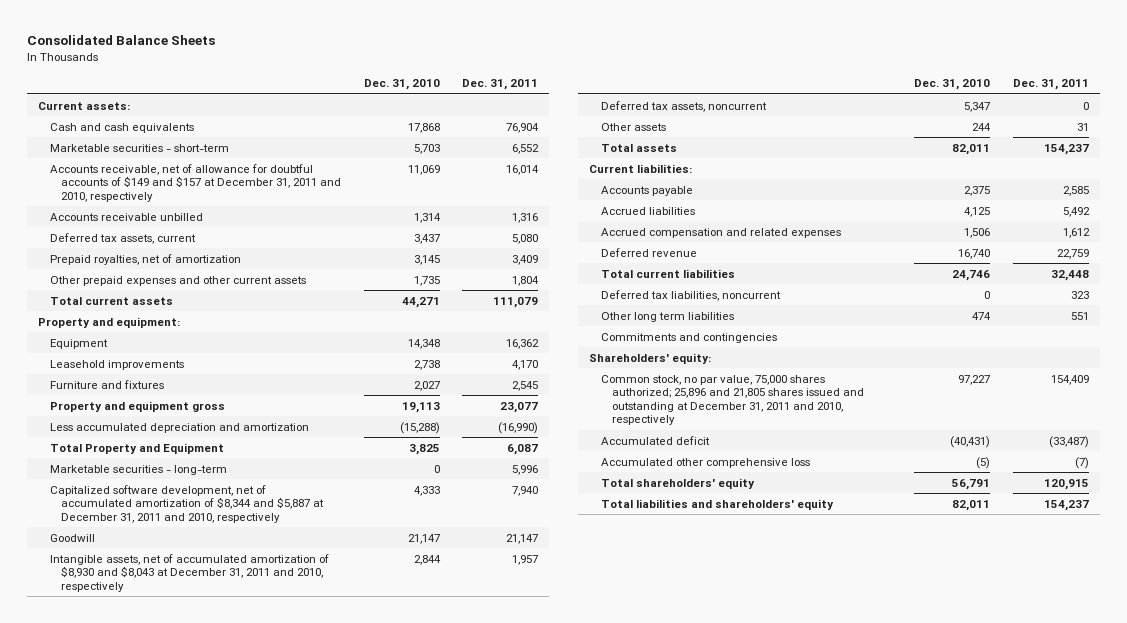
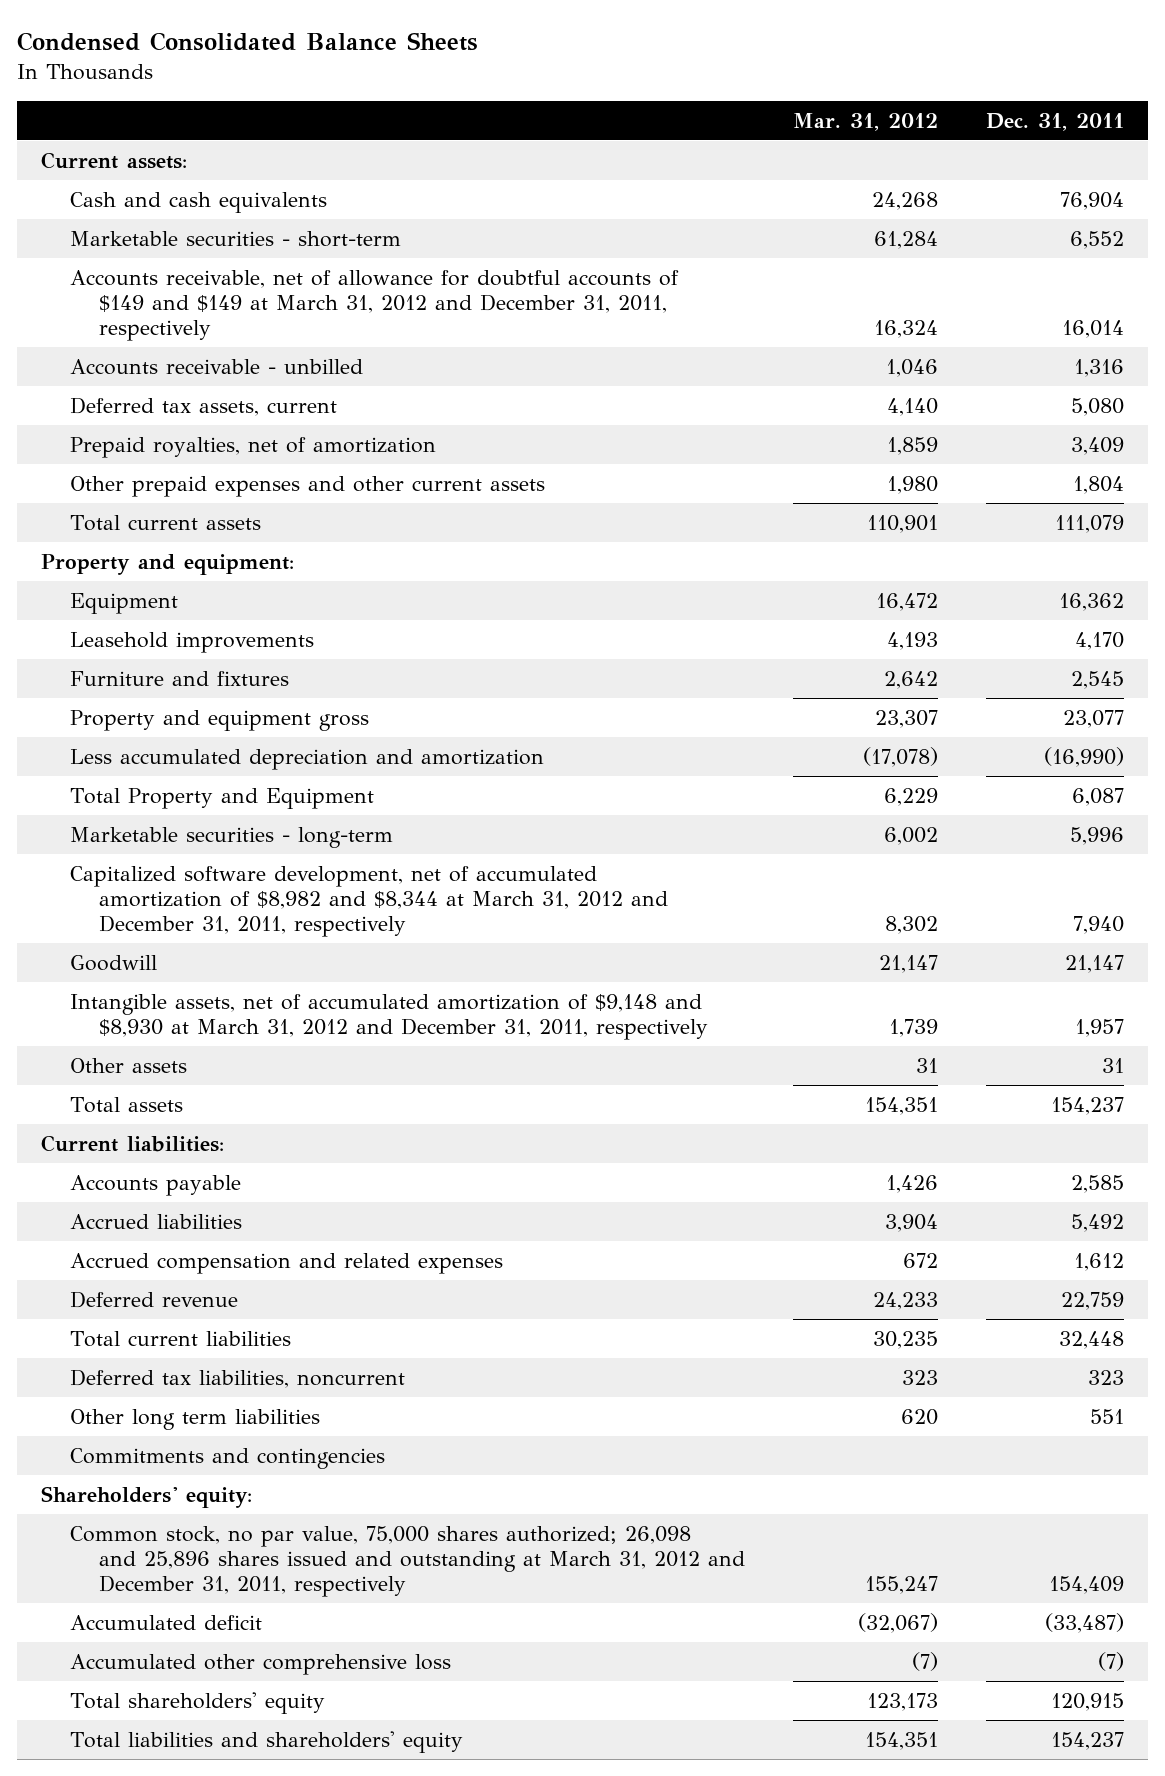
- Consolidated Balance Sheets
+ Condensed Consolidated Balance Sheets
- | Dec. 31, 2010 | Dec. 31, 2011
+ | Mar. 31, 2012 | Dec. 31, 2011
- Accounts receivable, net of allowance for doubtful accounts of $149 and $157 at December 31, 2011 and 2010, respectively | 11,069 | 16,014
- Accounts receivable unbilled | 1,314 | 1,316
+ Accounts receivable, net of allowance for doubtful accounts of $149 and $149 at March 31, 2012 and December 31, 2011, respectively | 16,324 | 16,014
+ Accounts receivable - unbilled | 1,046 | 1,316
- Capitalized software development, net of accumulated amortization of $8,344 and $5,887 at December 31, 2011 and 2010, respectively | 4,333 | 7,940
+ Capitalized software development, net of accumulated amortization of $8,982 and $8,344 at March 31, 2012 and December 31, 2011, respectively | 8,302 | 7,940
- Intangible assets, net of accumulated amortization of $8,930 and $8,043 at December 31, 2011 and 2010, respectively | 2,844 | 1,957
- Deferred tax assets, noncurrent | 5,347 | 0
+ Intangible assets, net of accumulated amortization of $9,148 and $8,930 at March 31, 2012 and December 31, 2011, respectively | 1,739 | 1,957
- Common stock, no par value, 75,000 shares authorized; 25,896 and 21,805 shares issued and outstanding at December 31, 2011 and 2010, respectively | 97,227 | 154,409
+ Common stock, no par value, 75,000 shares authorized; 26,098 and 25,896 shares issued and outstanding at March 31, 2012 and December 31, 2011, respectively | 155,247 | 154,409

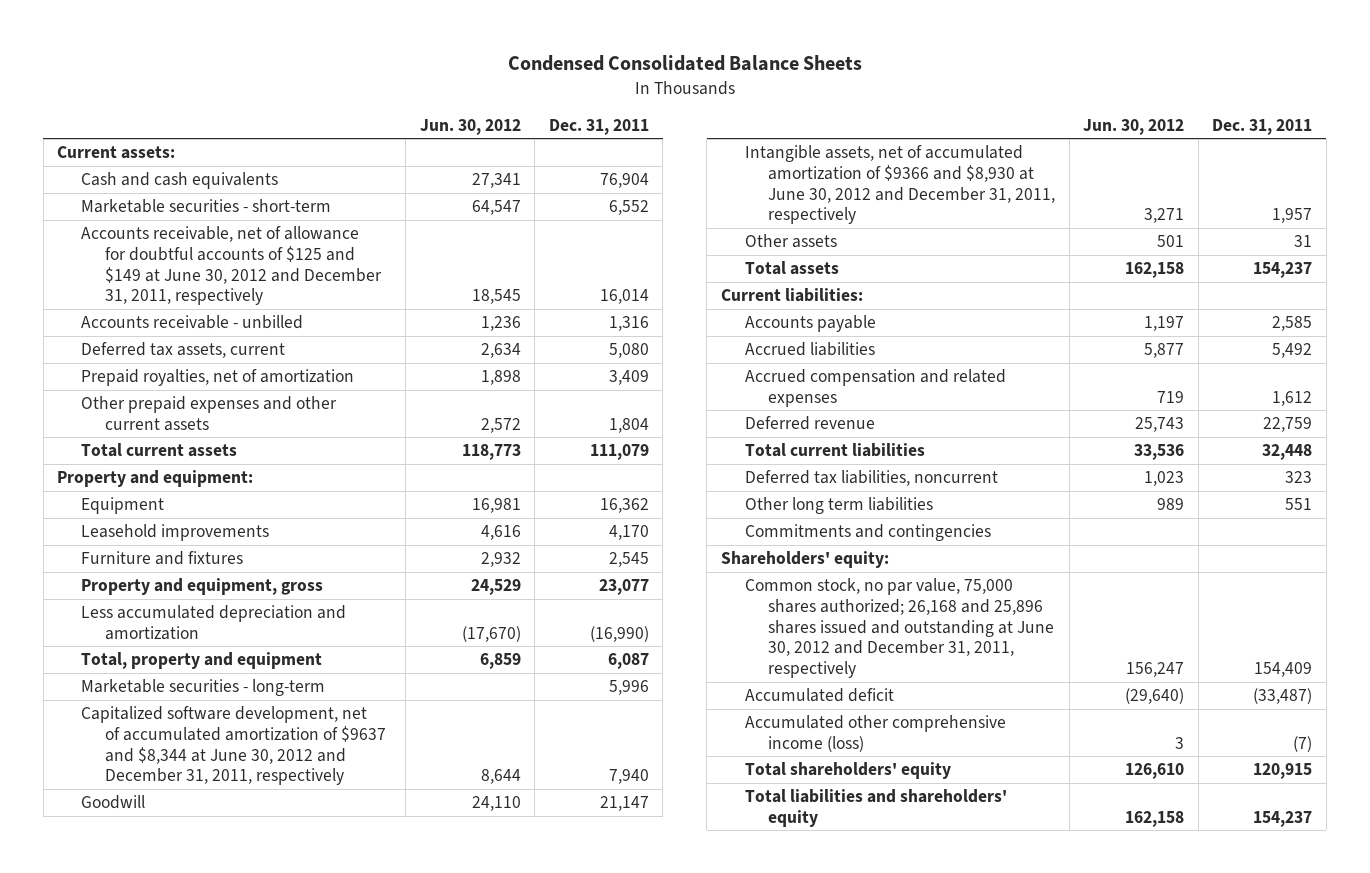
- | Mar. 31, 2012 | Dec. 31, 2011
+ | Jun. 30, 2012 | Dec. 31, 2011
- Accounts receivable, net of allowance for doubtful accounts of $149 and $149 at March 31, 2012 and December 31, 2011, respectively | 16,324 | 16,014
+ Accounts receivable, net of allowance for doubtful accounts of $125 and $149 at June 30, 2012 and December 31, 2011, respectively | 18,545 | 16,014
- Property and equipment gross | 23,307 | 23,077
+ Property and equipment, gross | 24,529 | 23,077
- Total Property and Equipment | 6,229 | 6,087
+ Total, property and equipment | 6,859 | 6,087
- Capitalized software development, net of accumulated amortization of $8,982 and $8,344 at March 31, 2012 and December 31, 2011, respectively | 8,302 | 7,940
+ Capitalized software development, net of accumulated amortization of $9637 and $8,344 at June 30, 2012 and December 31, 2011, respectively | 8,644 | 7,940
- Intangible assets, net of accumulated amortization of $9,148 and $8,930 at March 31, 2012 and December 31, 2011, respectively | 1,739 | 1,957
+ Intangible assets, net of accumulated amortization of $9366 and $8,930 at June 30, 2012 and December 31, 2011, respectively | 3,271 | 1,957
- Common stock, no par value, 75,000 shares authorized; 26,098 and 25,896 shares issued and outstanding at March 31, 2012 and December 31, 2011, respectively | 155,247 | 154,409
+ Common stock, no par value, 75,000 shares authorized; 26,168 and 25,896 shares issued and outstanding at June 30, 2012 and December 31, 2011, respectively | 156,247 | 154,409
- Accumulated other comprehensive loss | (7) | (7)
+ Accumulated other comprehensive income (loss) | 3 | (7)

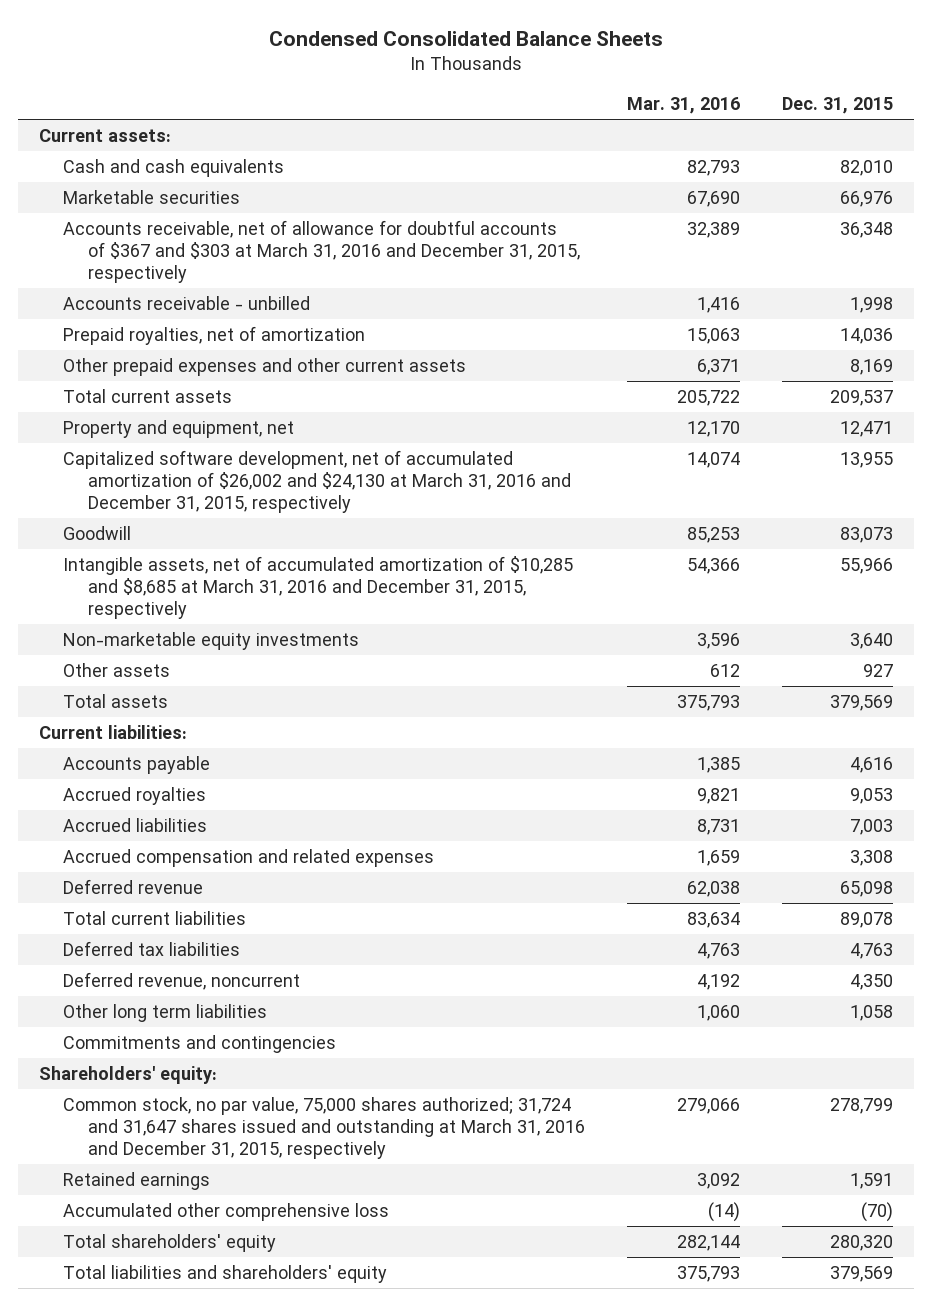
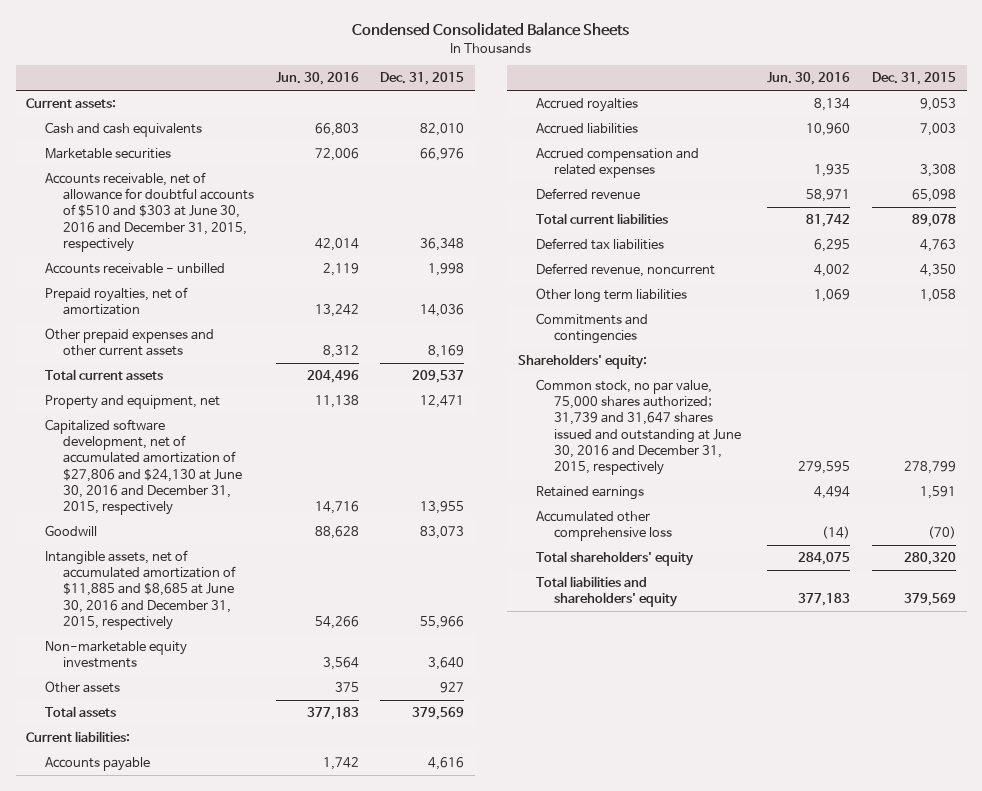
- | Mar. 31, 2016 | Dec. 31, 2015
+ | Jun. 30, 2016 | Dec. 31, 2015
- Accounts receivable, net of allowance for doubtful accounts of $367 and $303 at March 31, 2016 and December 31, 2015, respectively | 32,389 | 36,348
+ Accounts receivable, net of allowance for doubtful accounts of $510 and $303 at June 30, 2016 and December 31, 2015, respectively | 42,014 | 36,348
- Capitalized software development, net of accumulated amortization of $26,002 and $24,130 at March 31, 2016 and December 31, 2015, respectively | 14,074 | 13,955
+ Capitalized software development, net of accumulated amortization of $27,806 and $24,130 at June 30, 2016 and December 31, 2015, respectively | 14,716 | 13,955
- Intangible assets, net of accumulated amortization of $10,285 and $8,685 at March 31, 2016 and December 31, 2015, respectively | 54,366 | 55,966
+ Intangible assets, net of accumulated amortization of $11,885 and $8,685 at June 30, 2016 and December 31, 2015, respectively | 54,266 | 55,966
- Common stock, no par value, 75,000 shares authorized; 31,724 and 31,647 shares issued and outstanding at March 31, 2016 and December 31, 2015, respectively | 279,066 | 278,799
+ Common stock, no par value, 75,000 shares authorized; 31,739 and 31,647 shares issued and outstanding at June 30, 2016 and December 31, 2015, respectively | 279,595 | 278,799

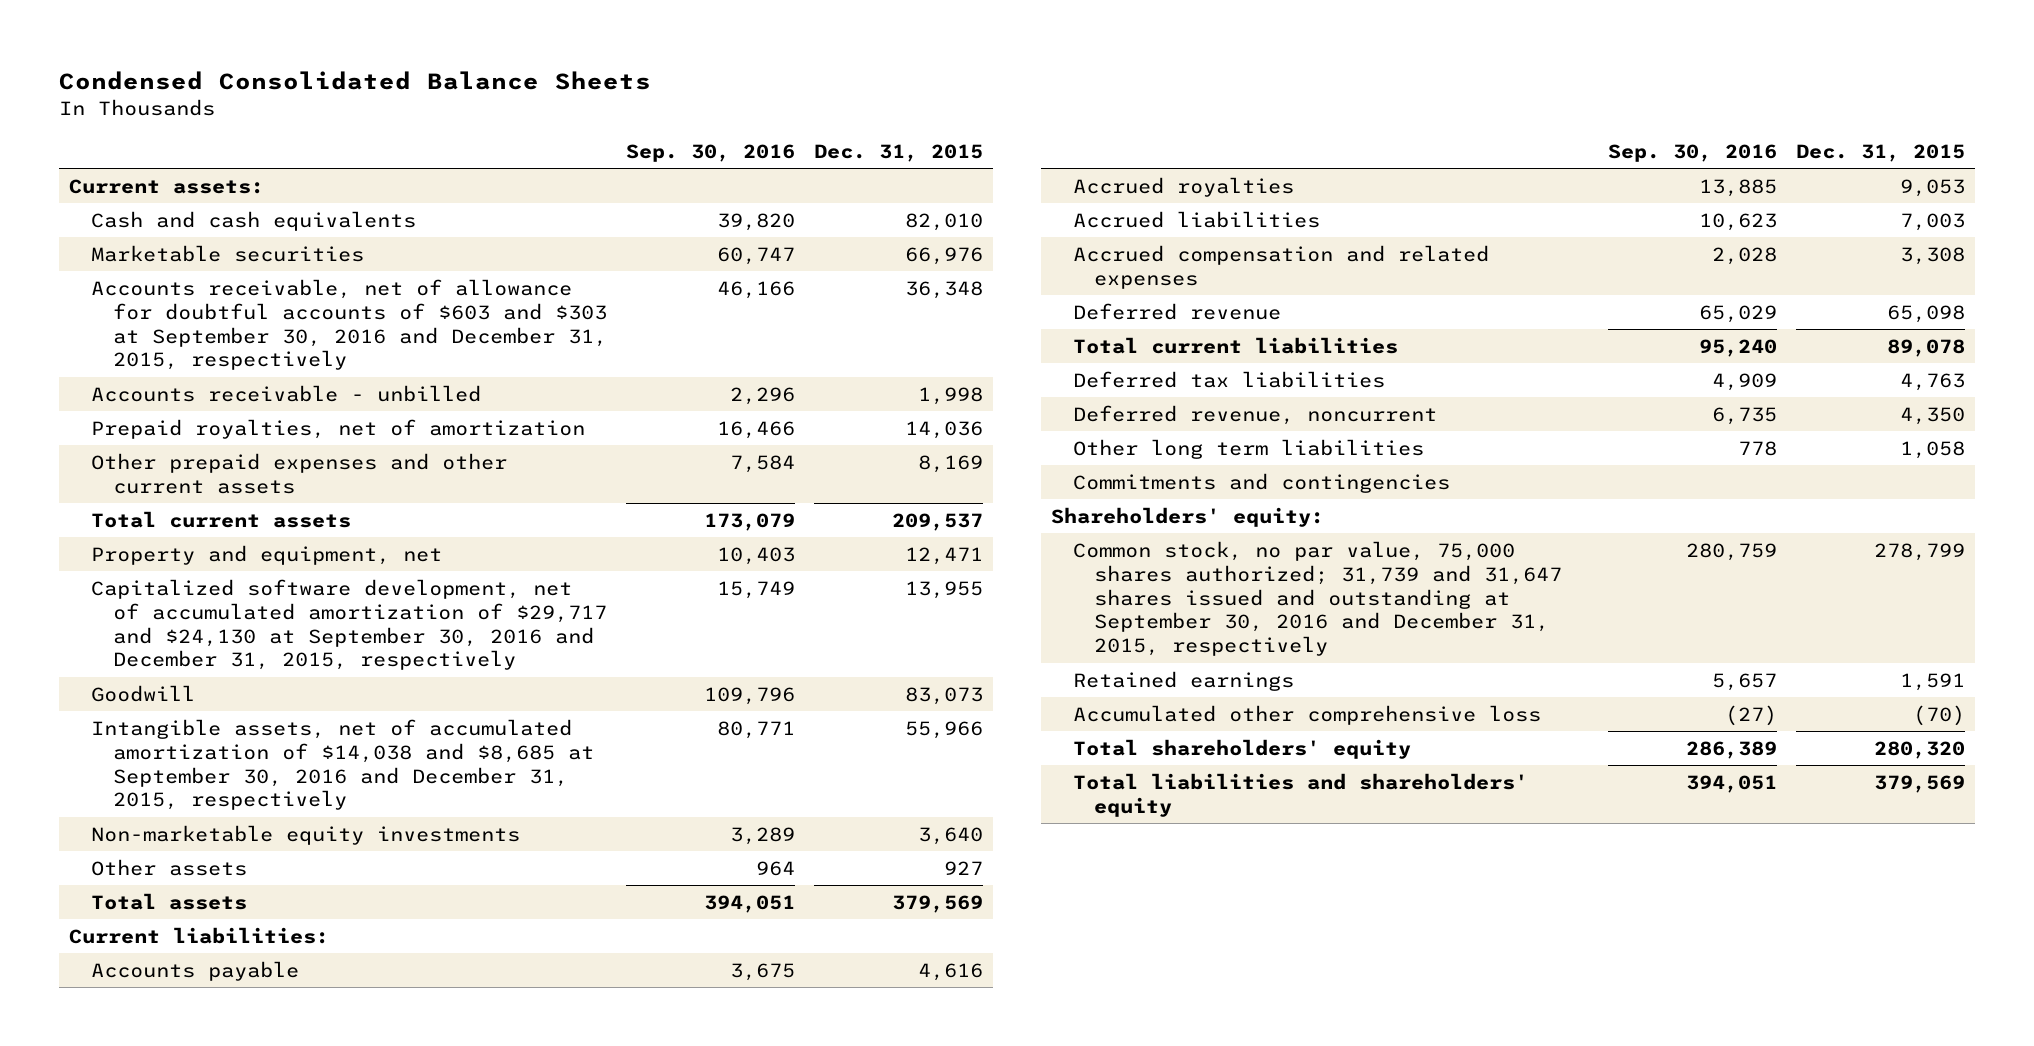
- | Jun. 30, 2016 | Dec. 31, 2015
+ | Sep. 30, 2016 | Dec. 31, 2015
- Accounts receivable, net of allowance for doubtful accounts of $510 and $303 at June 30, 2016 and December 31, 2015, respectively | 42,014 | 36,348
+ Accounts receivable, net of allowance for doubtful accounts of $603 and $303 at September 30, 2016 and December 31, 2015, respectively | 46,166 | 36,348
- Capitalized software development, net of accumulated amortization of $27,806 and $24,130 at June 30, 2016 and December 31, 2015, respectively | 14,716 | 13,955
+ Capitalized software development, net of accumulated amortization of $29,717 and $24,130 at September 30, 2016 and December 31, 2015, respectively | 15,749 | 13,955
- Intangible assets, net of accumulated amortization of $11,885 and $8,685 at June 30, 2016 and December 31, 2015, respectively | 54,266 | 55,966
+ Intangible assets, net of accumulated amortization of $14,038 and $8,685 at September 30, 2016 and December 31, 2015, respectively | 80,771 | 55,966
- Common stock, no par value, 75,000 shares authorized; 31,739 and 31,647 shares issued and outstanding at June 30, 2016 and December 31, 2015, respectively | 279,595 | 278,799
+ Common stock, no par value, 75,000 shares authorized; 31,739 and 31,647 shares issued and outstanding at September 30, 2016 and December 31, 2015, respectively | 280,759 | 278,799

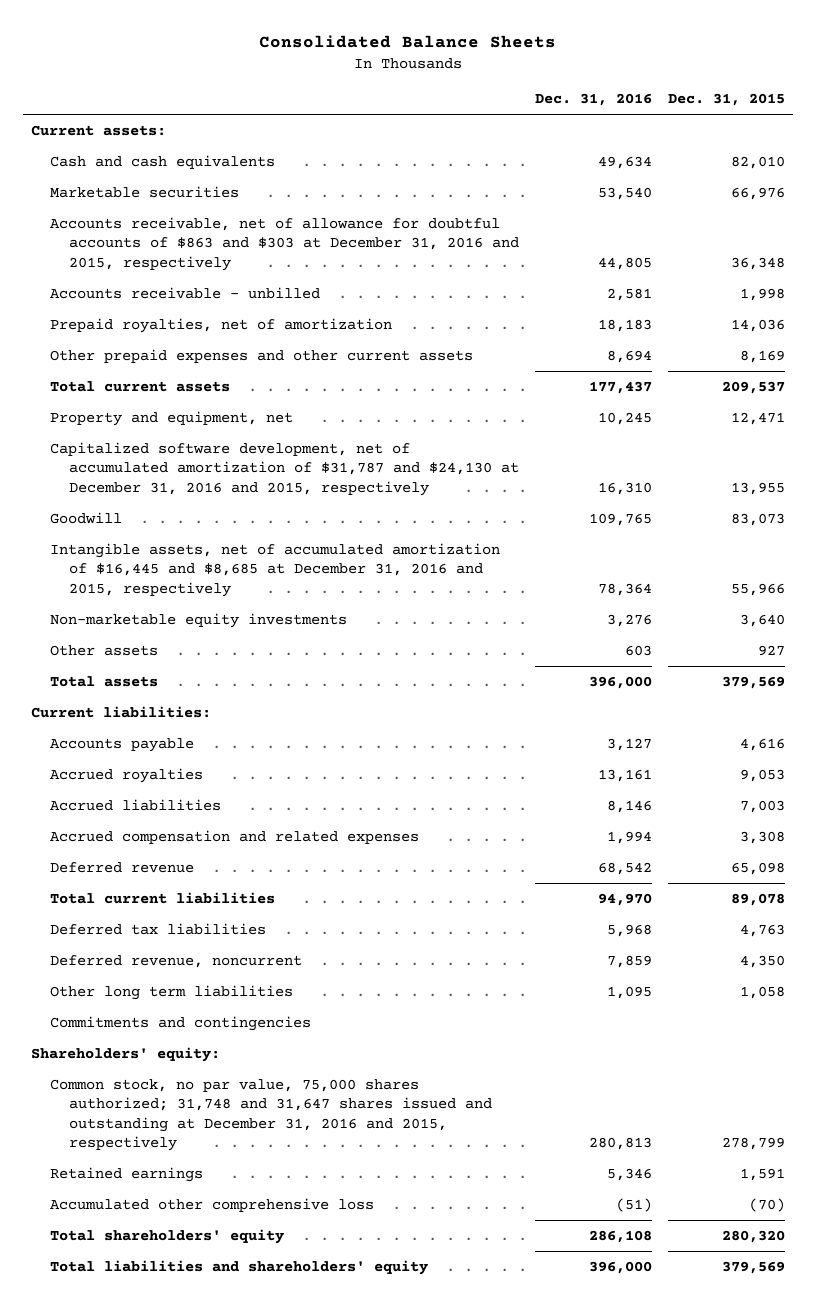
- Condensed Consolidated Balance Sheets
+ Consolidated Balance Sheets
- | Sep. 30, 2016 | Dec. 31, 2015
+ | Dec. 31, 2016 | Dec. 31, 2015
- Accounts receivable, net of allowance for doubtful accounts of $603 and $303 at September 30, 2016 and December 31, 2015, respectively | 46,166 | 36,348
+ Accounts receivable, net of allowance for doubtful accounts of $863 and $303 at December 31, 2016 and 2015, respectively | 44,805 | 36,348
- Capitalized software development, net of accumulated amortization of $29,717 and $24,130 at September 30, 2016 and December 31, 2015, respectively | 15,749 | 13,955
+ Capitalized software development, net of accumulated amortization of $31,787 and $24,130 at December 31, 2016 and 2015, respectively | 16,310 | 13,955
- Intangible assets, net of accumulated amortization of $14,038 and $8,685 at September 30, 2016 and December 31, 2015, respectively | 80,771 | 55,966
+ Intangible assets, net of accumulated amortization of $16,445 and $8,685 at December 31, 2016 and 2015, respectively | 78,364 | 55,966
- Common stock, no par value, 75,000 shares authorized; 31,739 and 31,647 shares issued and outstanding at September 30, 2016 and December 31, 2015, respectively | 280,759 | 278,799
+ Common stock, no par value, 75,000 shares authorized; 31,748 and 31,647 shares issued and outstanding at December 31, 2016 and 2015, respectively | 280,813 | 278,799

